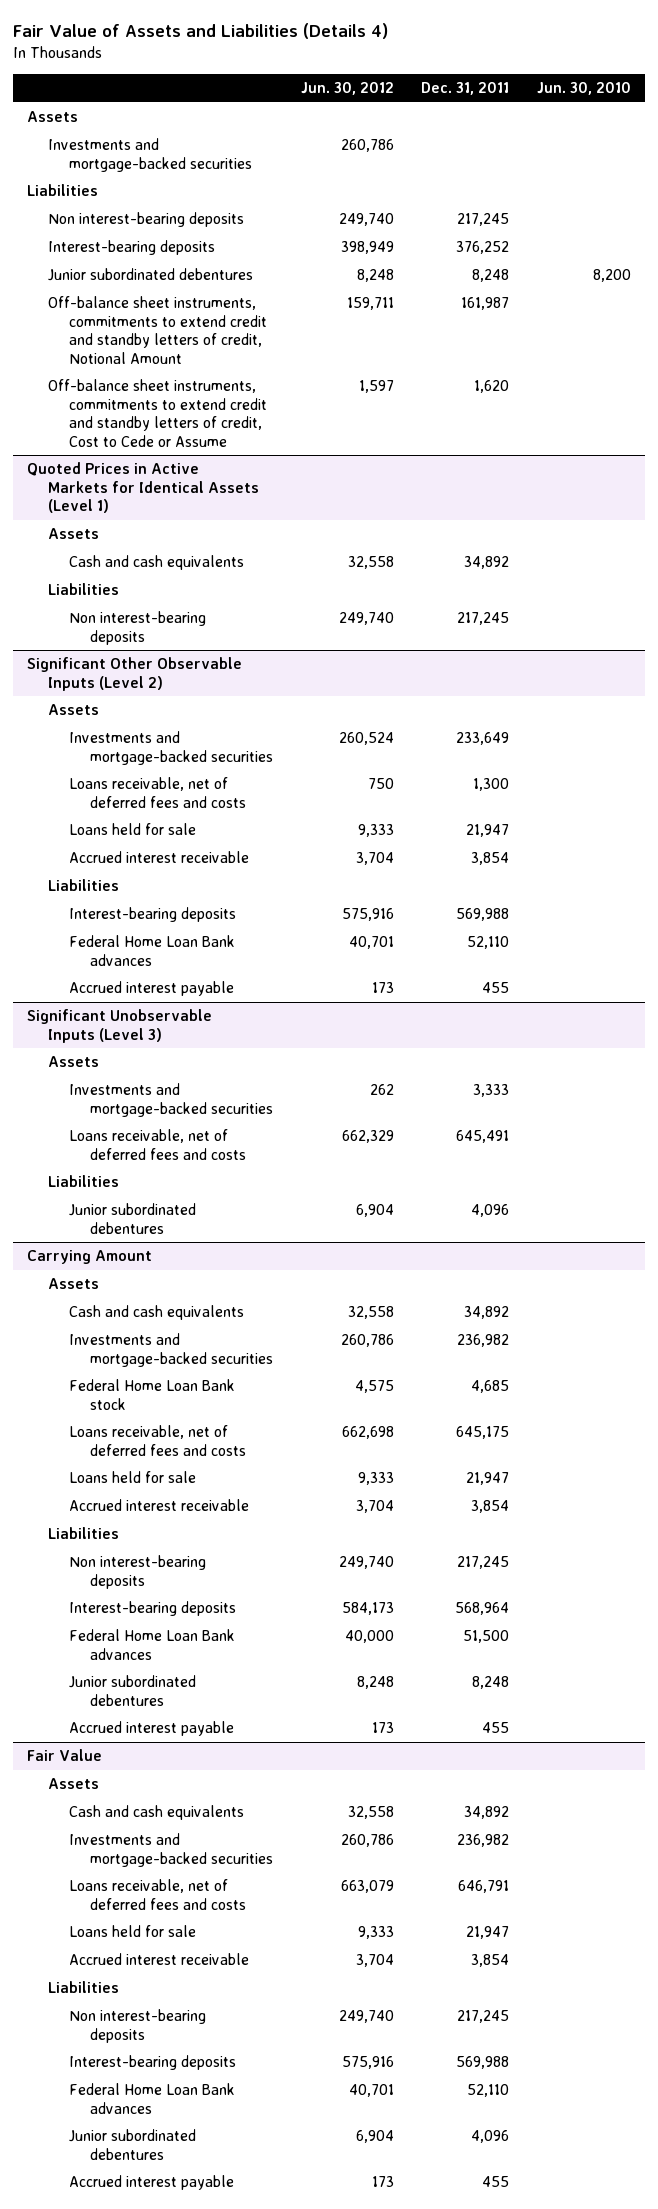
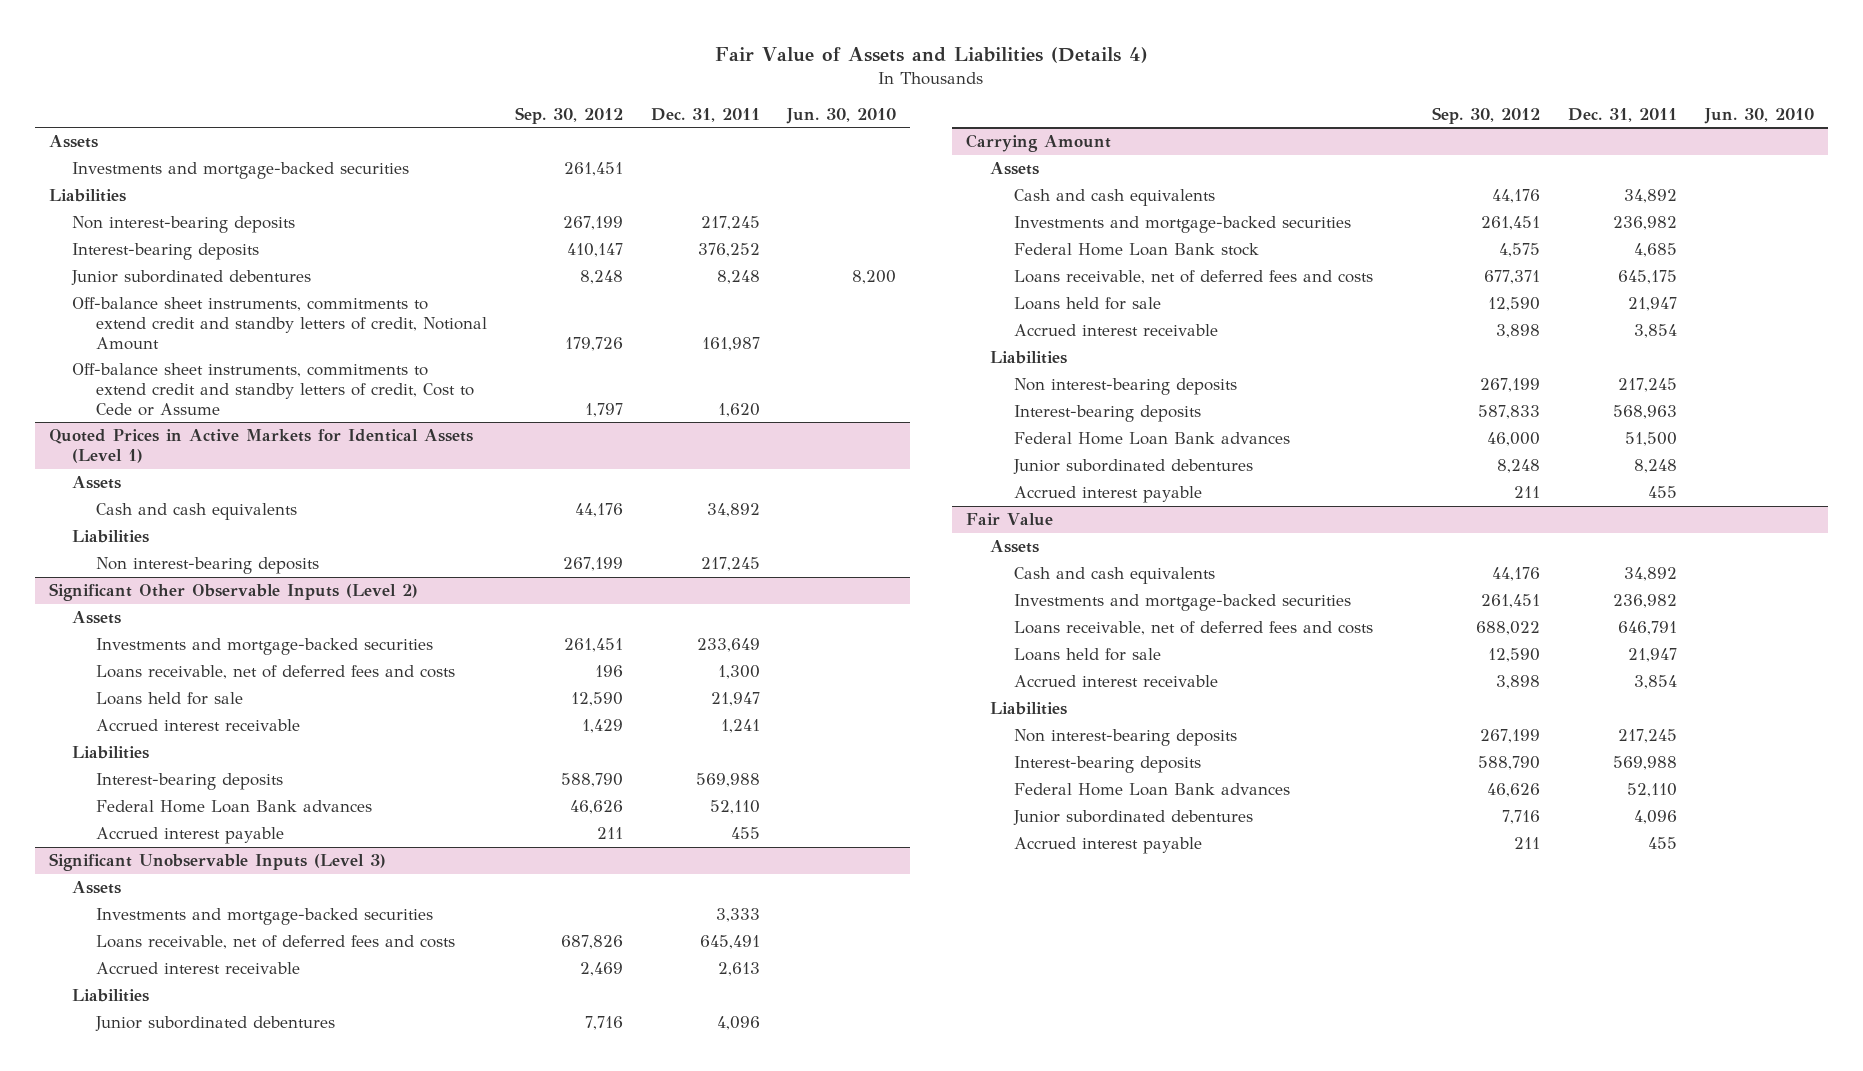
- | Jun. 30, 2012 | Dec. 31, 2011 | Jun. 30, 2010
+ | Sep. 30, 2012 | Dec. 31, 2011 | Jun. 30, 2010
@ Significant Other Observable Inputs (Level 2)
- Accrued interest receivable | 3,704 | 3,854 |
+ Accrued interest receivable | 1,429 | 1,241 |
@ Significant Unobservable Inputs (Level 3)
+ Accrued interest receivable | 2,469 | 2,613 |
@ Carrying Amount
- Interest-bearing deposits | 584,173 | 568,964 |
+ Interest-bearing deposits | 587,833 | 568,963 |

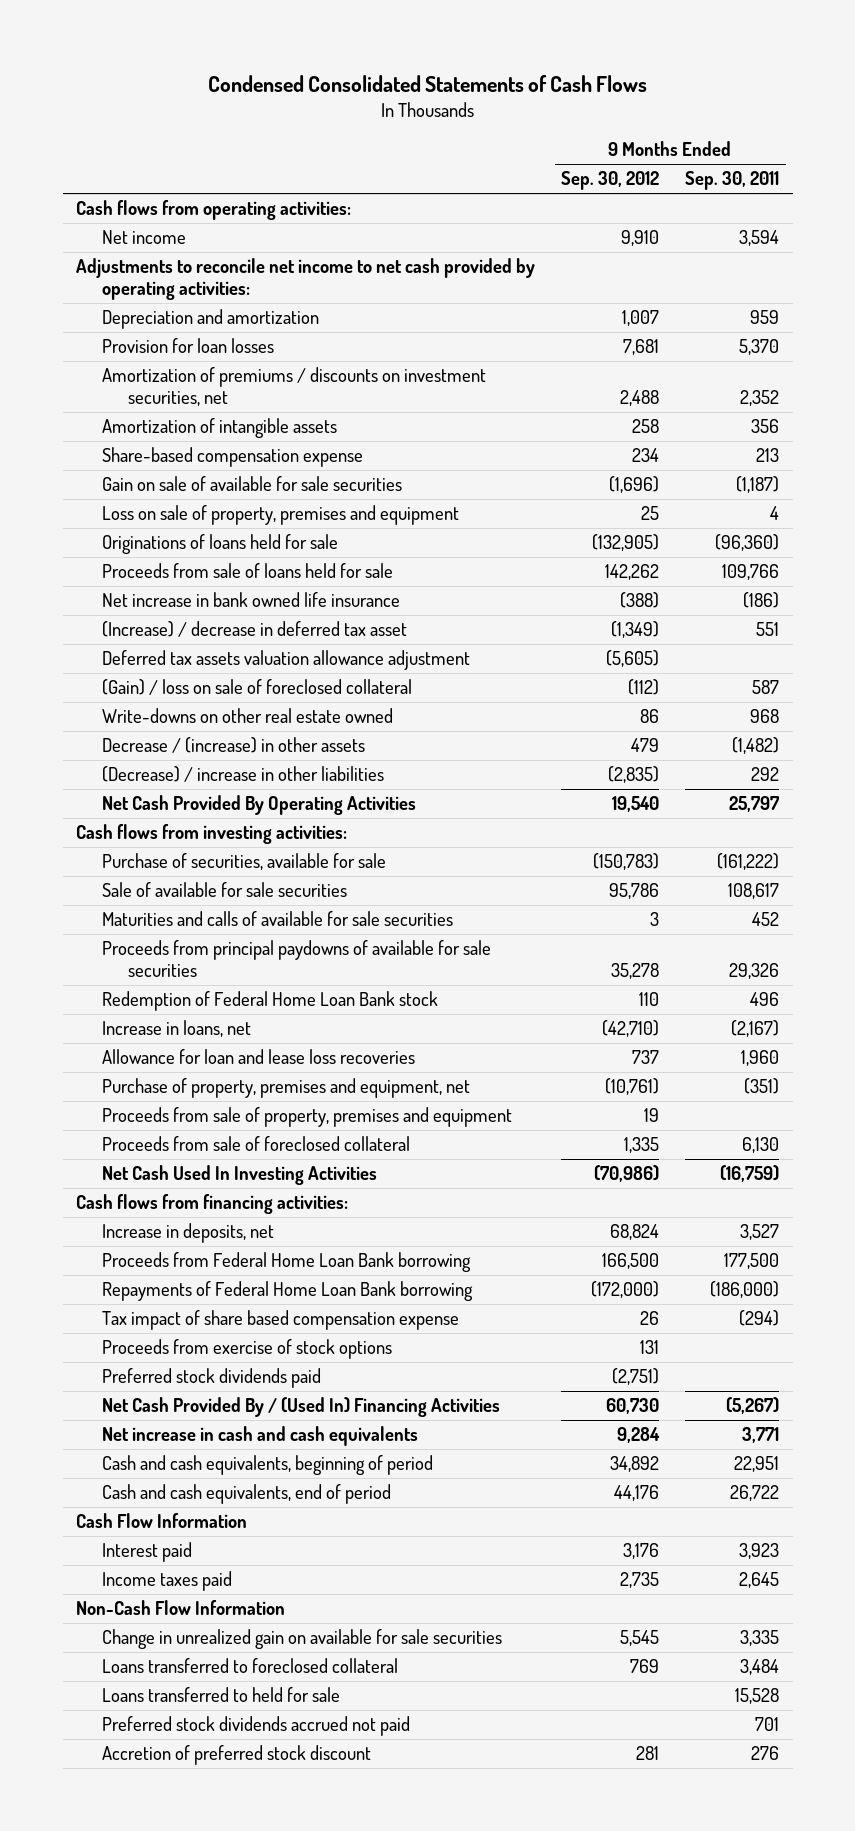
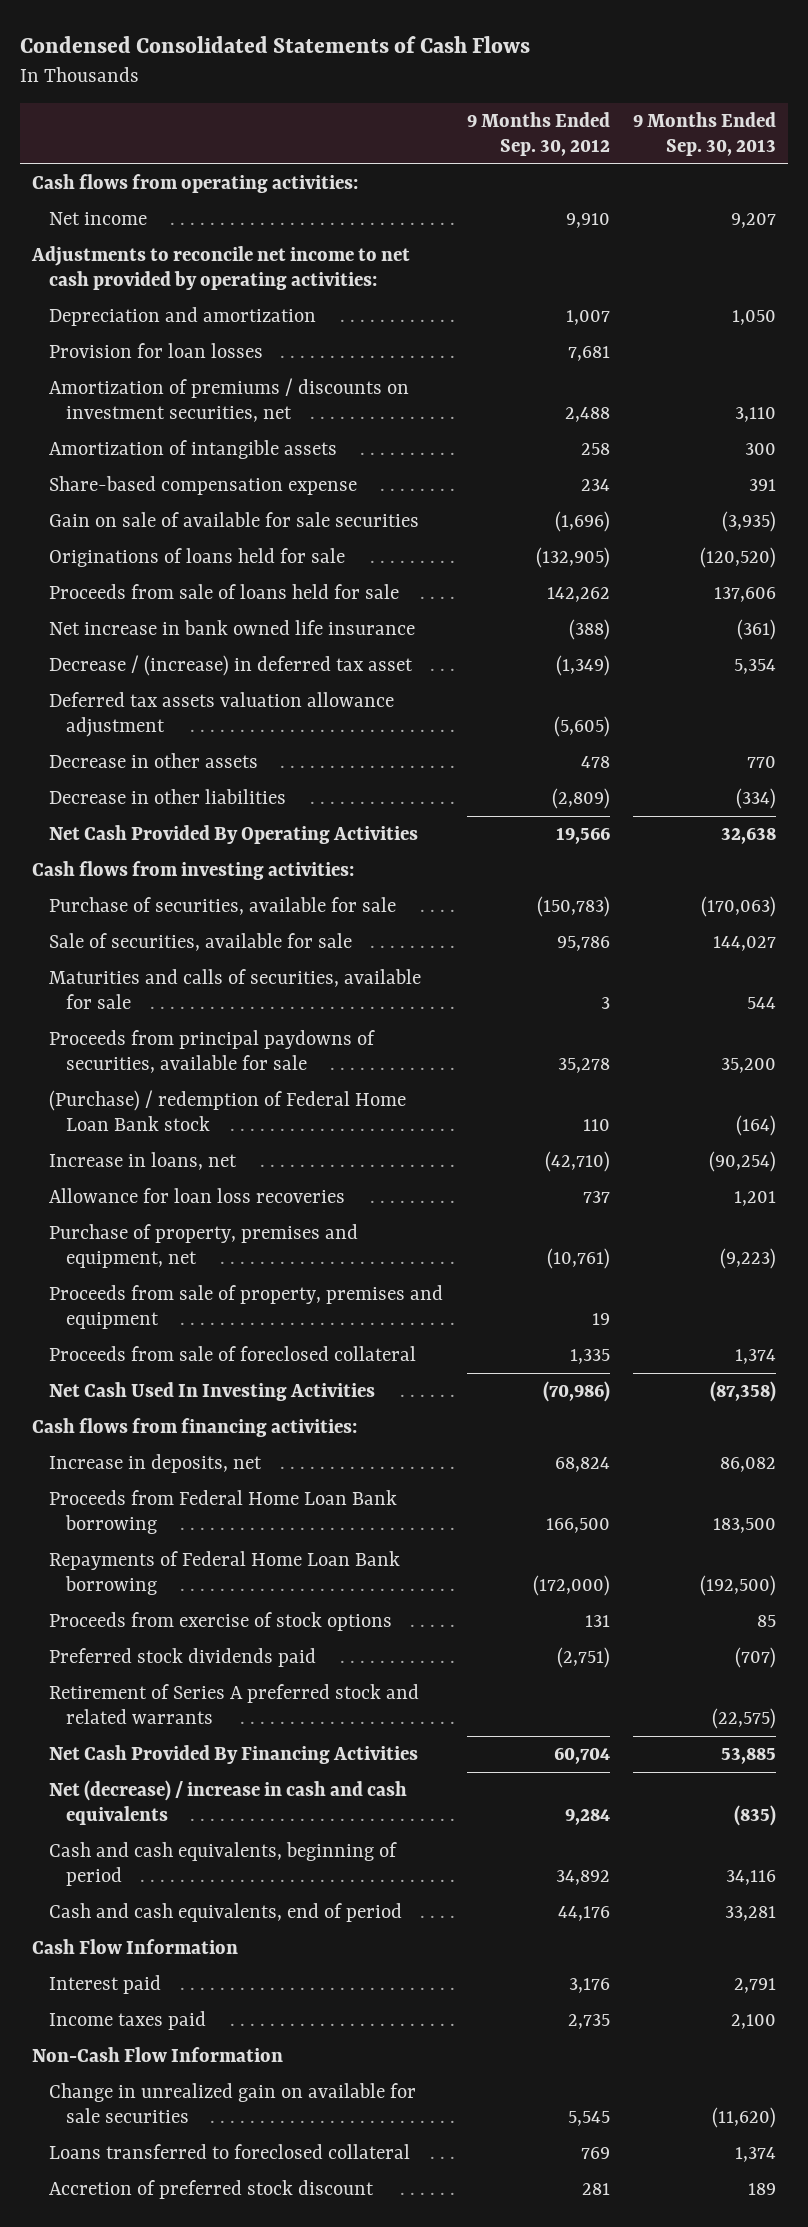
- | 9 Months Ended Sep. 30, 2012 | 9 Months Ended Sep. 30, 2011
+ | 9 Months Ended Sep. 30, 2012 | 9 Months Ended Sep. 30, 2013
- Loss on sale of property, premises and equipment | 25 | 4
- (Increase) / decrease in deferred tax asset | (1,349) | 551
+ Decrease / (increase) in deferred tax asset | (1,349) | 5,354
- (Gain) / loss on sale of foreclosed collateral | (112) | 587
- Write-downs on other real estate owned | 86 | 968
- Decrease / (increase) in other assets | 479 | (1,482)
- (Decrease) / increase in other liabilities | (2,835) | 292
- Net Cash Provided By Operating Activities | 19,540 | 25,797
+ Decrease in other assets | 478 | 770
+ Decrease in other liabilities | (2,809) | (334)
+ Net Cash Provided By Operating Activities | 19,566 | 32,638
- Sale of available for sale securities | 95,786 | 108,617
- Maturities and calls of available for sale securities | 3 | 452
- Proceeds from principal paydowns of available for sale securities | 35,278 | 29,326
- Redemption of Federal Home Loan Bank stock | 110 | 496
+ Sale of securities, available for sale | 95,786 | 144,027
+ Maturities and calls of securities, available for sale | 3 | 544
+ Proceeds from principal paydowns of securities, available for sale | 35,278 | 35,200
+ (Purchase) / redemption of Federal Home Loan Bank stock | 110 | (164)
- Allowance for loan and lease loss recoveries | 737 | 1,960
+ Allowance for loan loss recoveries | 737 | 1,201
- Tax impact of share based compensation expense | 26 | (294)
- Net Cash Provided By / (Used In) Financing Activities | 60,730 | (5,267)
- Net increase in cash and cash equivalents | 9,284 | 3,771
+ Retirement of Series A preferred stock and related warrants | | (22,575)
+ Net Cash Provided By Financing Activities | 60,704 | 53,885
+ Net (decrease) / increase in cash and cash equivalents | 9,284 | (835)
- Loans transferred to held for sale | | 15,528
- Preferred stock dividends accrued not paid | | 701

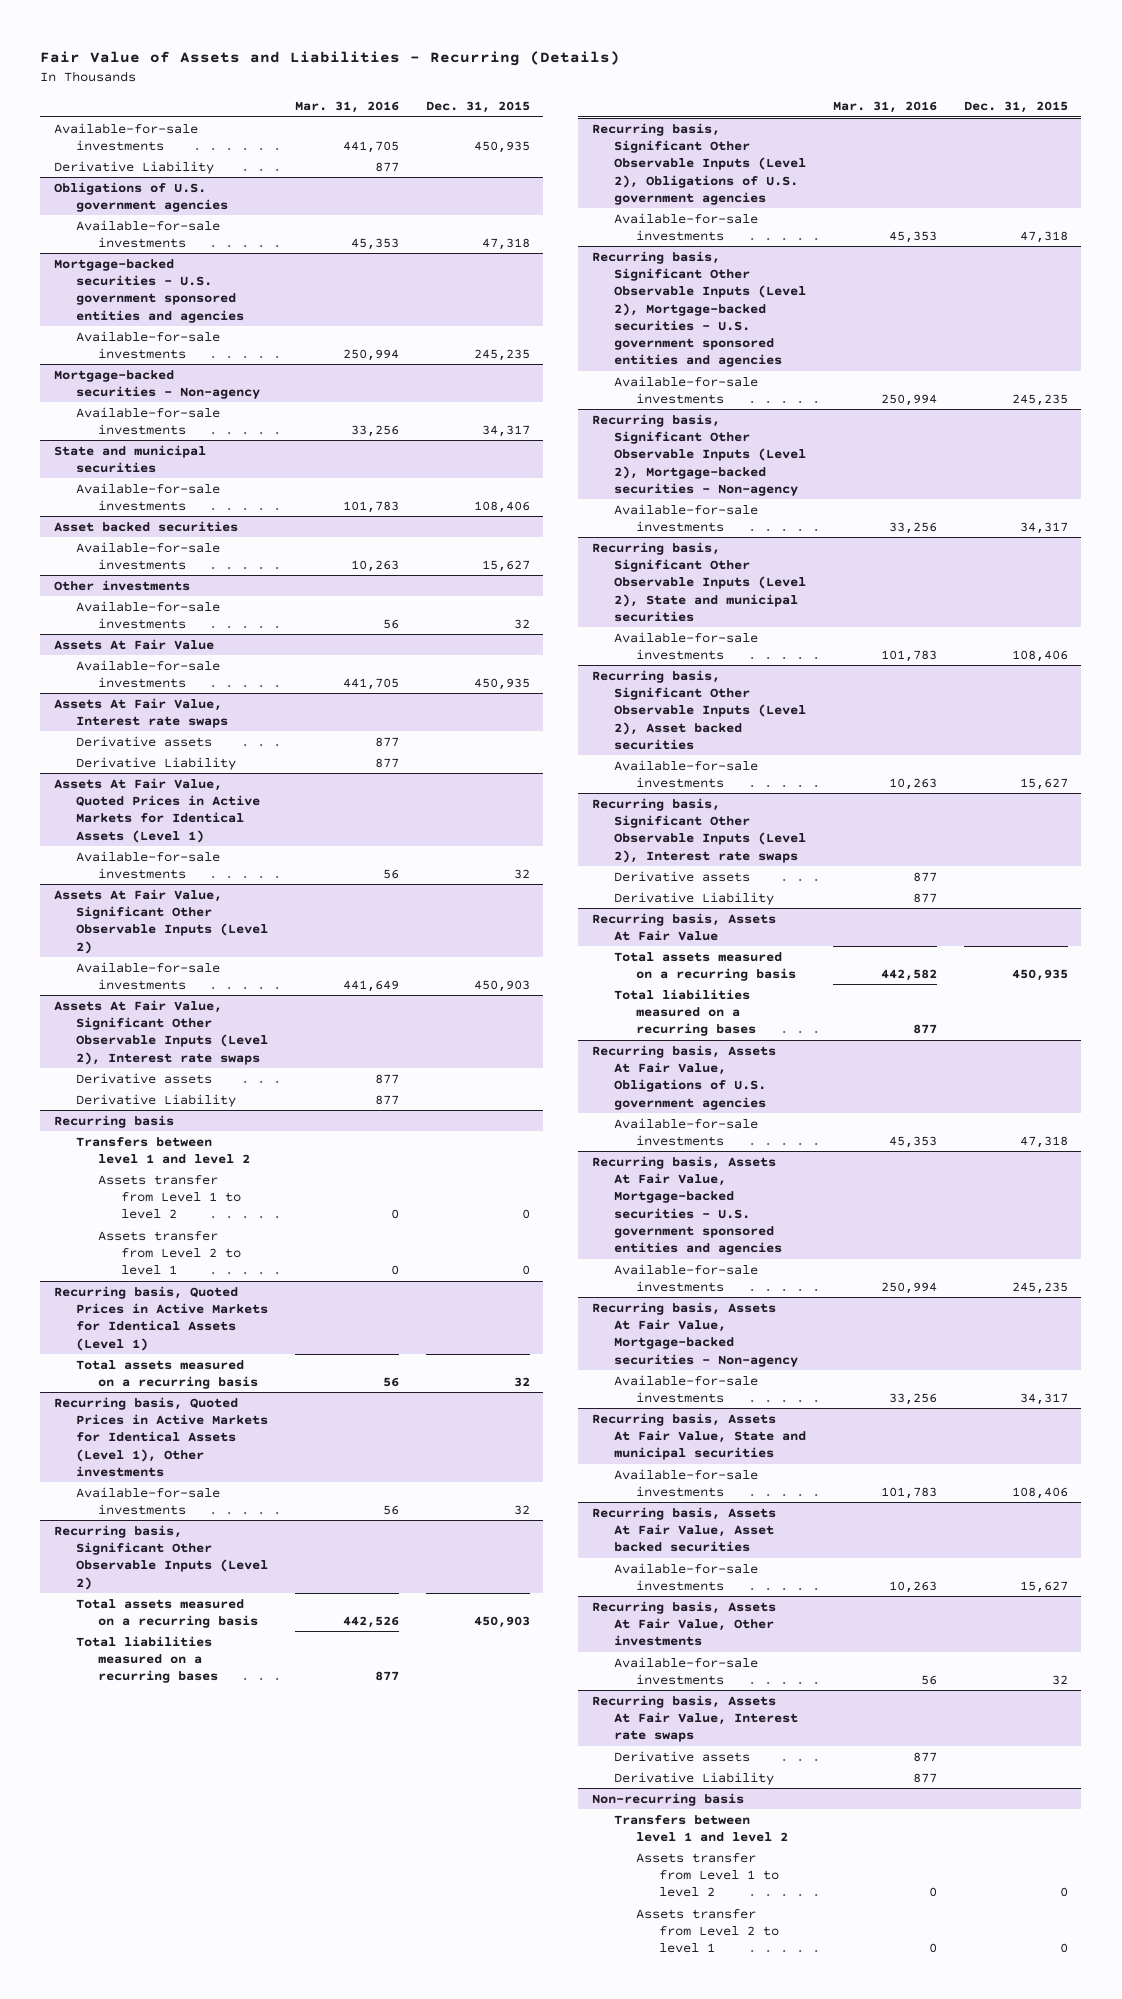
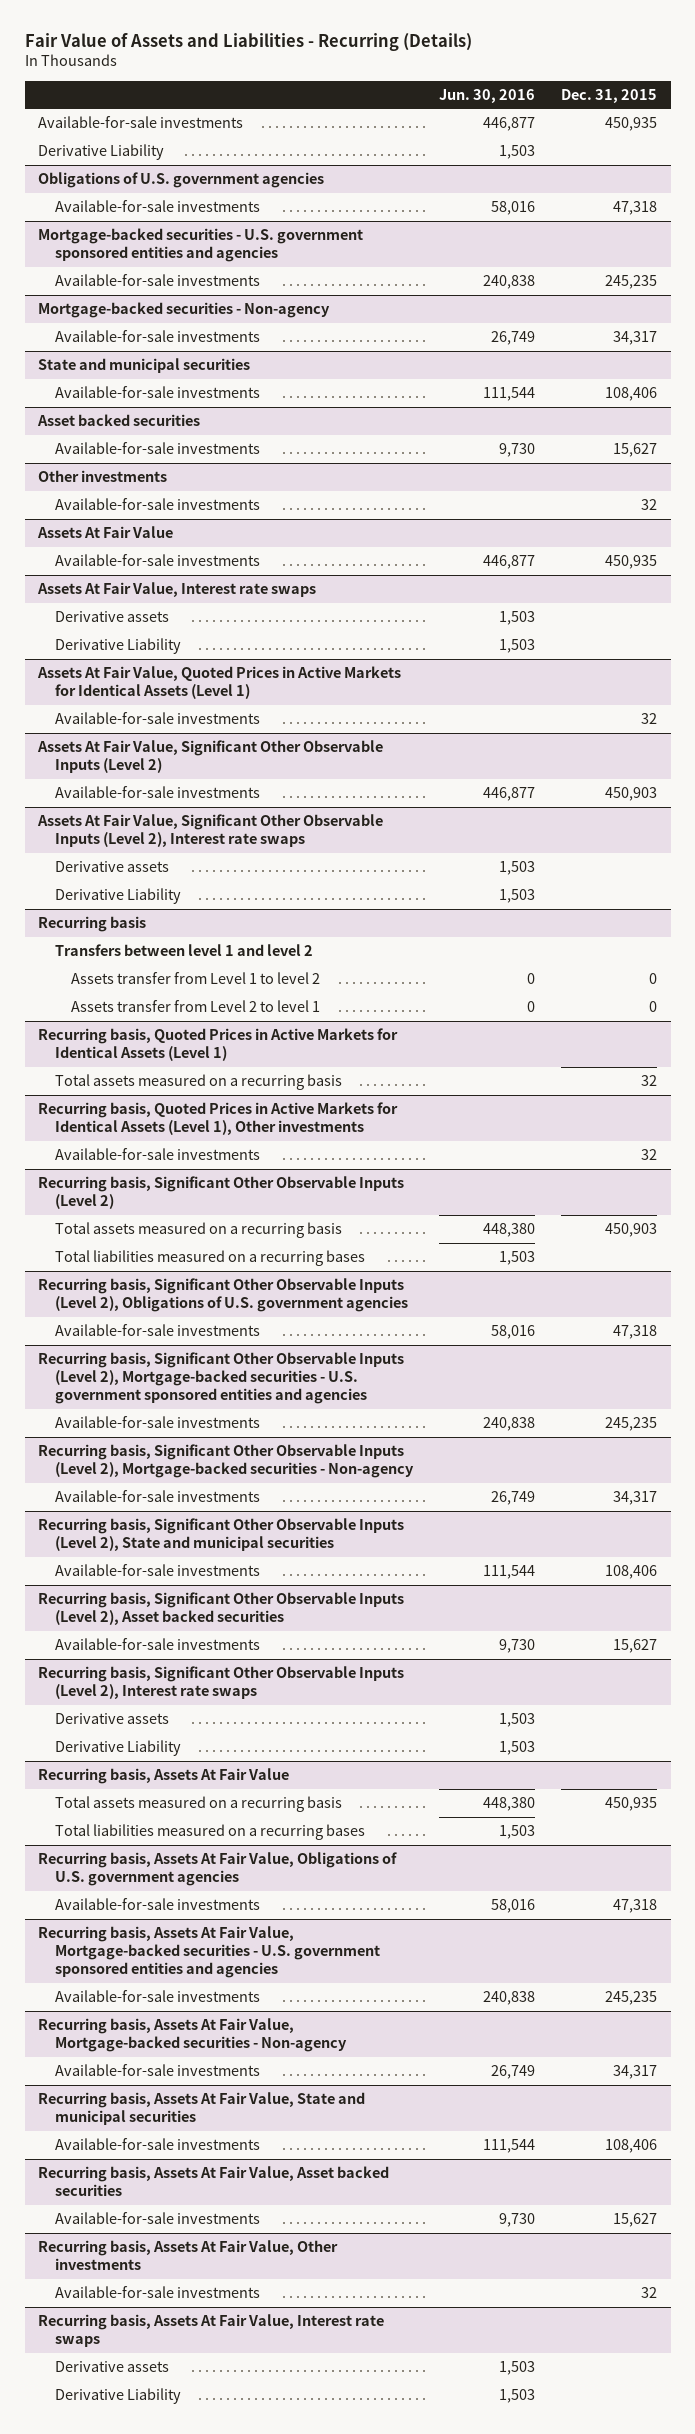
- | Mar. 31, 2016 | Dec. 31, 2015
+ | Jun. 30, 2016 | Dec. 31, 2015
- Non-recurring basis
- Transfers between level 1 and level 2
- Assets transfer from Level 1 to level 2 | 0 | 0
- Assets transfer from Level 2 to level 1 | 0 | 0

